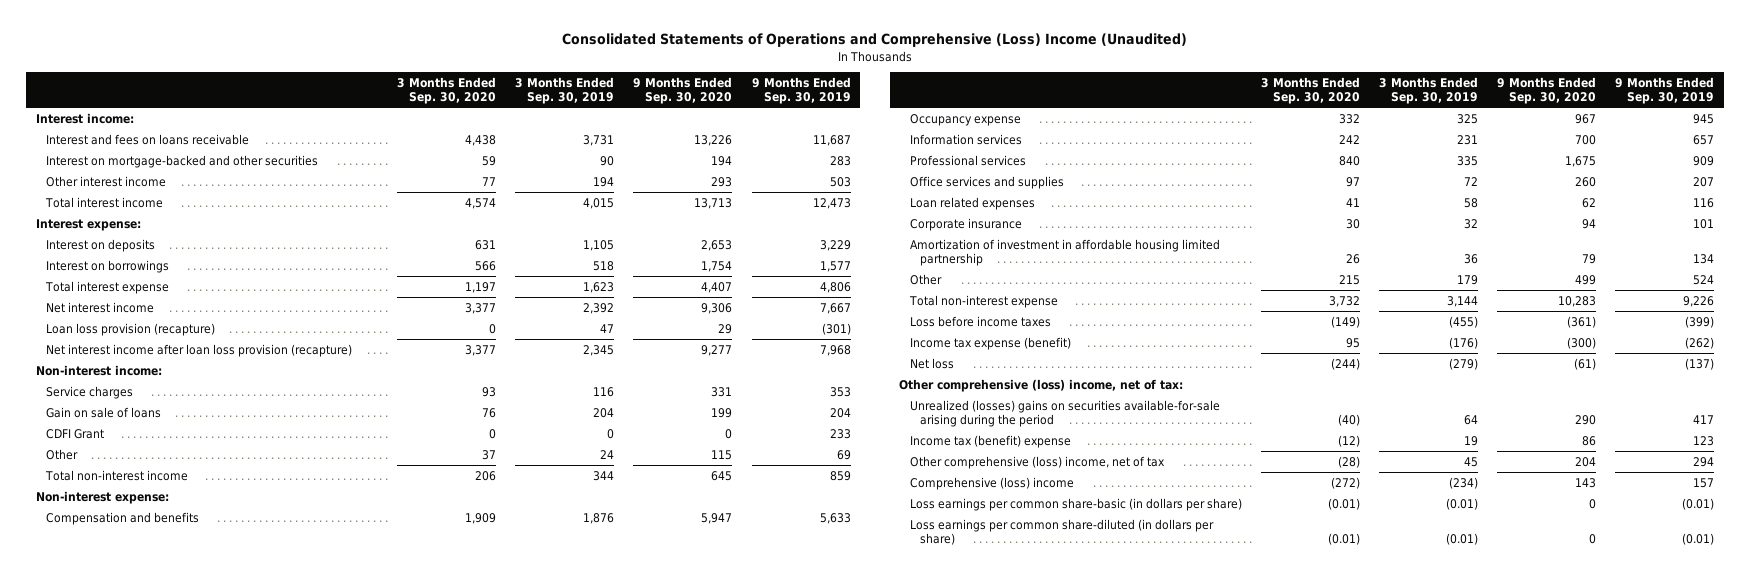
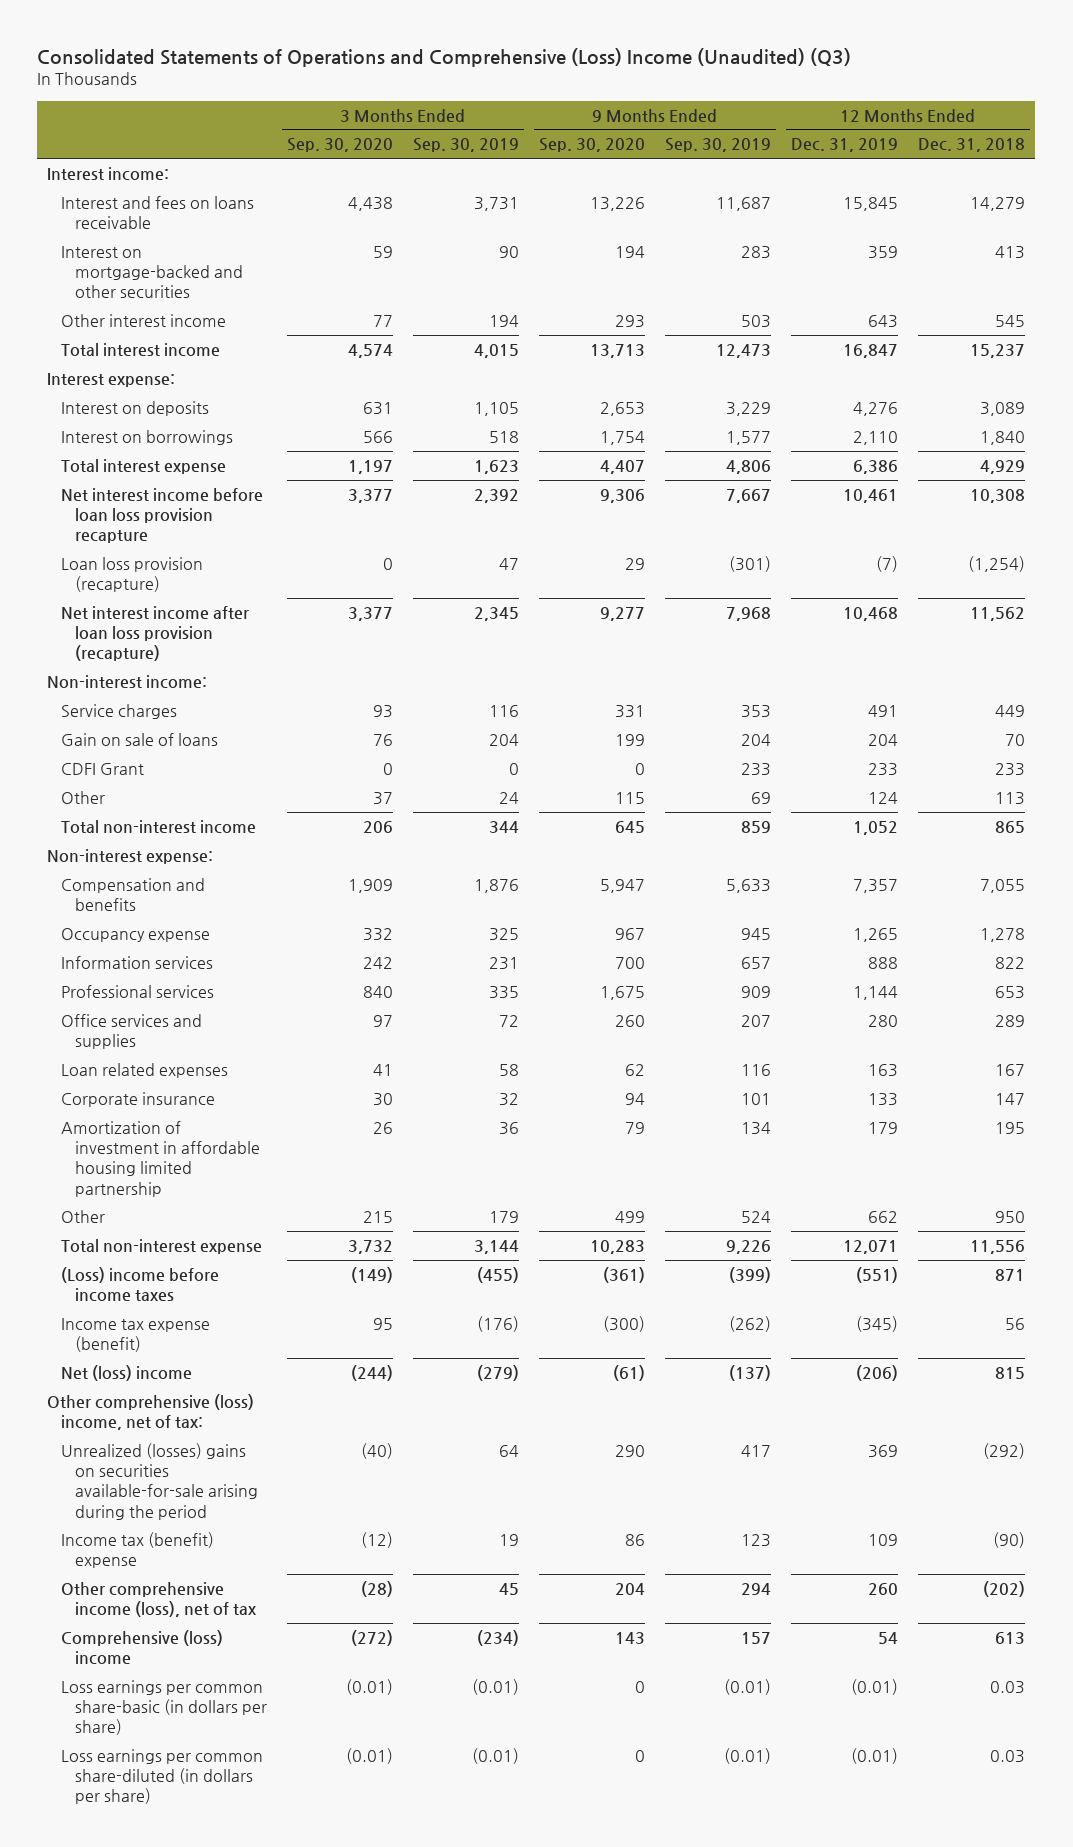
- Consolidated Statements of Operations and Comprehensive (Loss) Income (Unaudited)
+ Consolidated Statements of Operations and Comprehensive (Loss) Income (Unaudited) (Q3)
- | 3 Months Ended Sep. 30, 2020 | 3 Months Ended Sep. 30, 2019 | 9 Months Ended Sep. 30, 2020 | 9 Months Ended Sep. 30, 2019
+ | 3 Months Ended Sep. 30, 2020 | 3 Months Ended Sep. 30, 2019 | 9 Months Ended Sep. 30, 2020 | 9 Months Ended Sep. 30, 2019 | 12 Months Ended Dec. 31, 2019 | 12 Months Ended Dec. 31, 2018
- Net interest income | 3,377 | 2,392 | 9,306 | 7,667
+ Net interest income before loan loss provision recapture | 3,377 | 2,392 | 9,306 | 7,667 | 10,461 | 10,308
- Loss before income taxes | (149) | (455) | (361) | (399)
+ (Loss) income before income taxes | (149) | (455) | (361) | (399) | (551) | 871
- Net loss | (244) | (279) | (61) | (137)
+ Net (loss) income | (244) | (279) | (61) | (137) | (206) | 815
- Other comprehensive (loss) income, net of tax | (28) | 45 | 204 | 294
+ Other comprehensive income (loss), net of tax | (28) | 45 | 204 | 294 | 260 | (202)

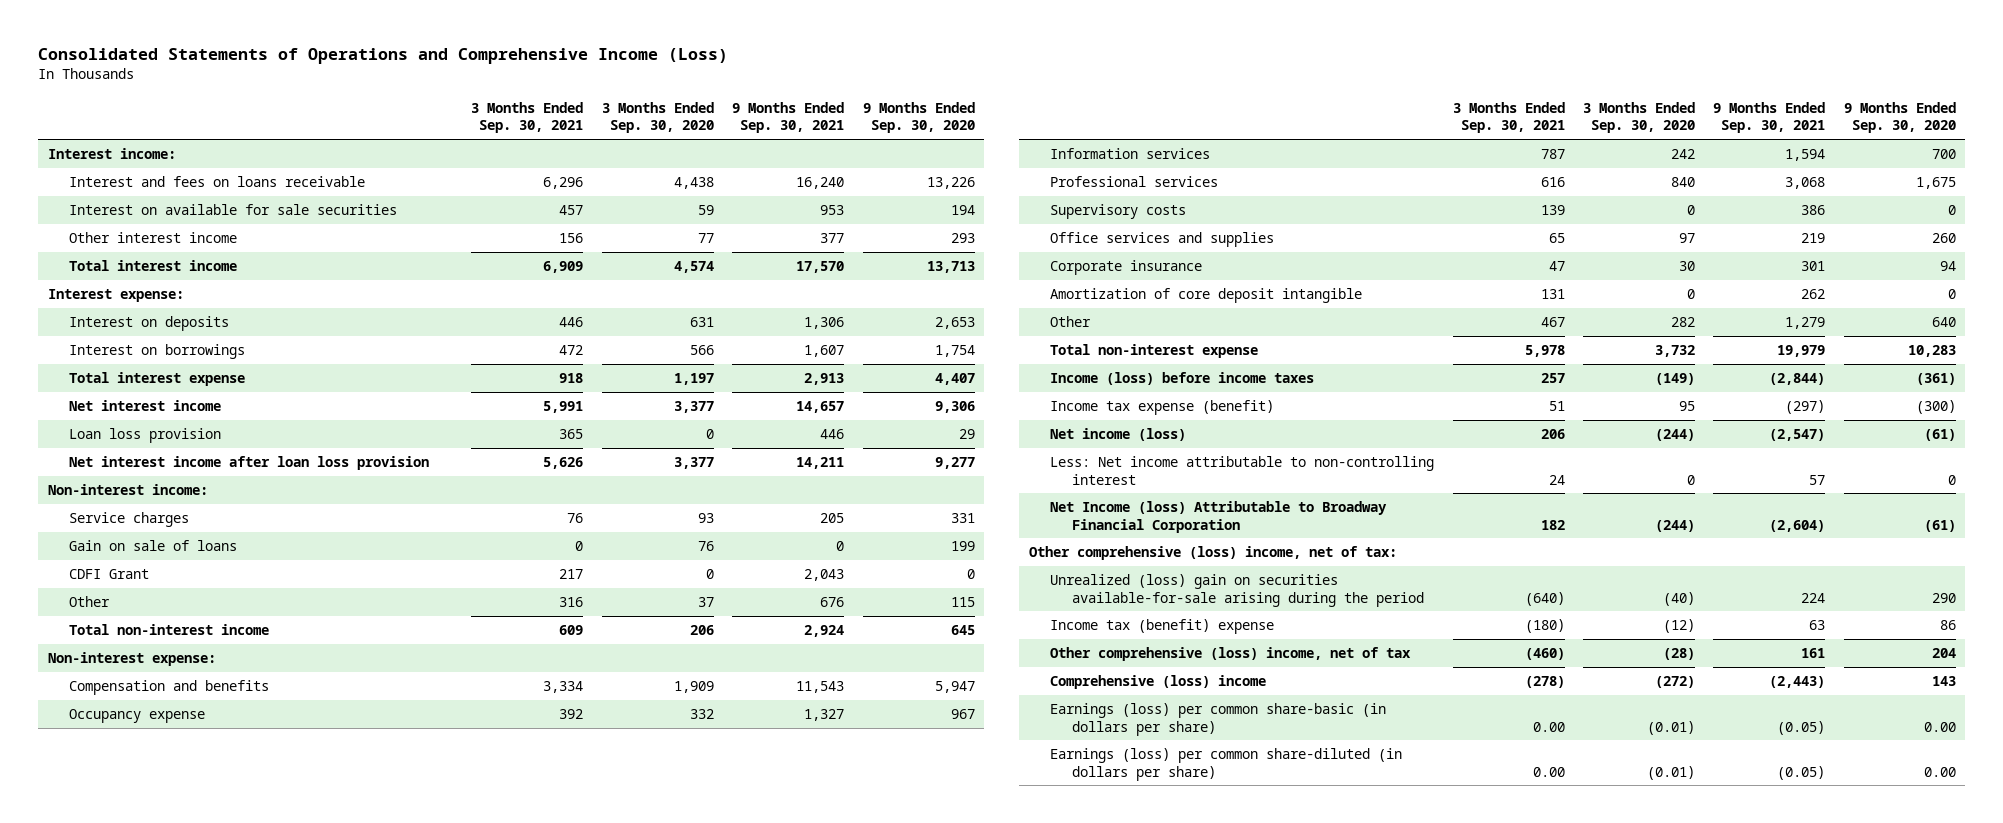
- Consolidated Statements of Operations and Comprehensive (Loss) Income (Unaudited) (Q3)
+ Consolidated Statements of Operations and Comprehensive Income (Loss)
- | 3 Months Ended Sep. 30, 2020 | 3 Months Ended Sep. 30, 2019 | 9 Months Ended Sep. 30, 2020 | 9 Months Ended Sep. 30, 2019 | 12 Months Ended Dec. 31, 2019 | 12 Months Ended Dec. 31, 2018
+ | 3 Months Ended Sep. 30, 2021 | 3 Months Ended Sep. 30, 2020 | 9 Months Ended Sep. 30, 2021 | 9 Months Ended Sep. 30, 2020
- Interest on mortgage-backed and other securities | 59 | 90 | 194 | 283 | 359 | 413
+ Interest on available for sale securities | 457 | 59 | 953 | 194
- Net interest income before loan loss provision recapture | 3,377 | 2,392 | 9,306 | 7,667 | 10,461 | 10,308
- Loan loss provision (recapture) | 0 | 47 | 29 | (301) | (7) | (1,254)
- Net interest income after loan loss provision (recapture) | 3,377 | 2,345 | 9,277 | 7,968 | 10,468 | 11,562
+ Net interest income | 5,991 | 3,377 | 14,657 | 9,306
+ Loan loss provision | 365 | 0 | 446 | 29
+ Net interest income after loan loss provision | 5,626 | 3,377 | 14,211 | 9,277
+ Supervisory costs | 139 | 0 | 386 | 0
- Loan related expenses | 41 | 58 | 62 | 116 | 163 | 167
- Amortization of investment in affordable housing limited partnership | 26 | 36 | 79 | 134 | 179 | 195
- Other | 215 | 179 | 499 | 524 | 662 | 950
+ Amortization of core deposit intangible | 131 | 0 | 262 | 0
+ Other | 467 | 282 | 1,279 | 640
- (Loss) income before income taxes | (149) | (455) | (361) | (399) | (551) | 871
+ Income (loss) before income taxes | 257 | (149) | (2,844) | (361)
- Net (loss) income | (244) | (279) | (61) | (137) | (206) | 815
+ Net income (loss) | 206 | (244) | (2,547) | (61)
+ Less: Net income attributable to non-controlling interest | 24 | 0 | 57 | 0
+ Net Income (loss) Attributable to Broadway Financial Corporation | 182 | (244) | (2,604) | (61)
- Unrealized (losses) gains on securities available-for-sale arising during the period | (40) | 64 | 290 | 417 | 369 | (292)
+ Unrealized (loss) gain on securities available-for-sale arising during the period | (640) | (40) | 224 | 290
- Other comprehensive income (loss), net of tax | (28) | 45 | 204 | 294 | 260 | (202)
+ Other comprehensive (loss) income, net of tax | (460) | (28) | 161 | 204
- Loss earnings per common share-basic (in dollars per share) | (0.01) | (0.01) | 0 | (0.01) | (0.01) | 0.03
- Loss earnings per common share-diluted (in dollars per share) | (0.01) | (0.01) | 0 | (0.01) | (0.01) | 0.03
+ Earnings (loss) per common share-basic (in dollars per share) | 0.00 | (0.01) | (0.05) | 0.00
+ Earnings (loss) per common share-diluted (in dollars per share) | 0.00 | (0.01) | (0.05) | 0.00

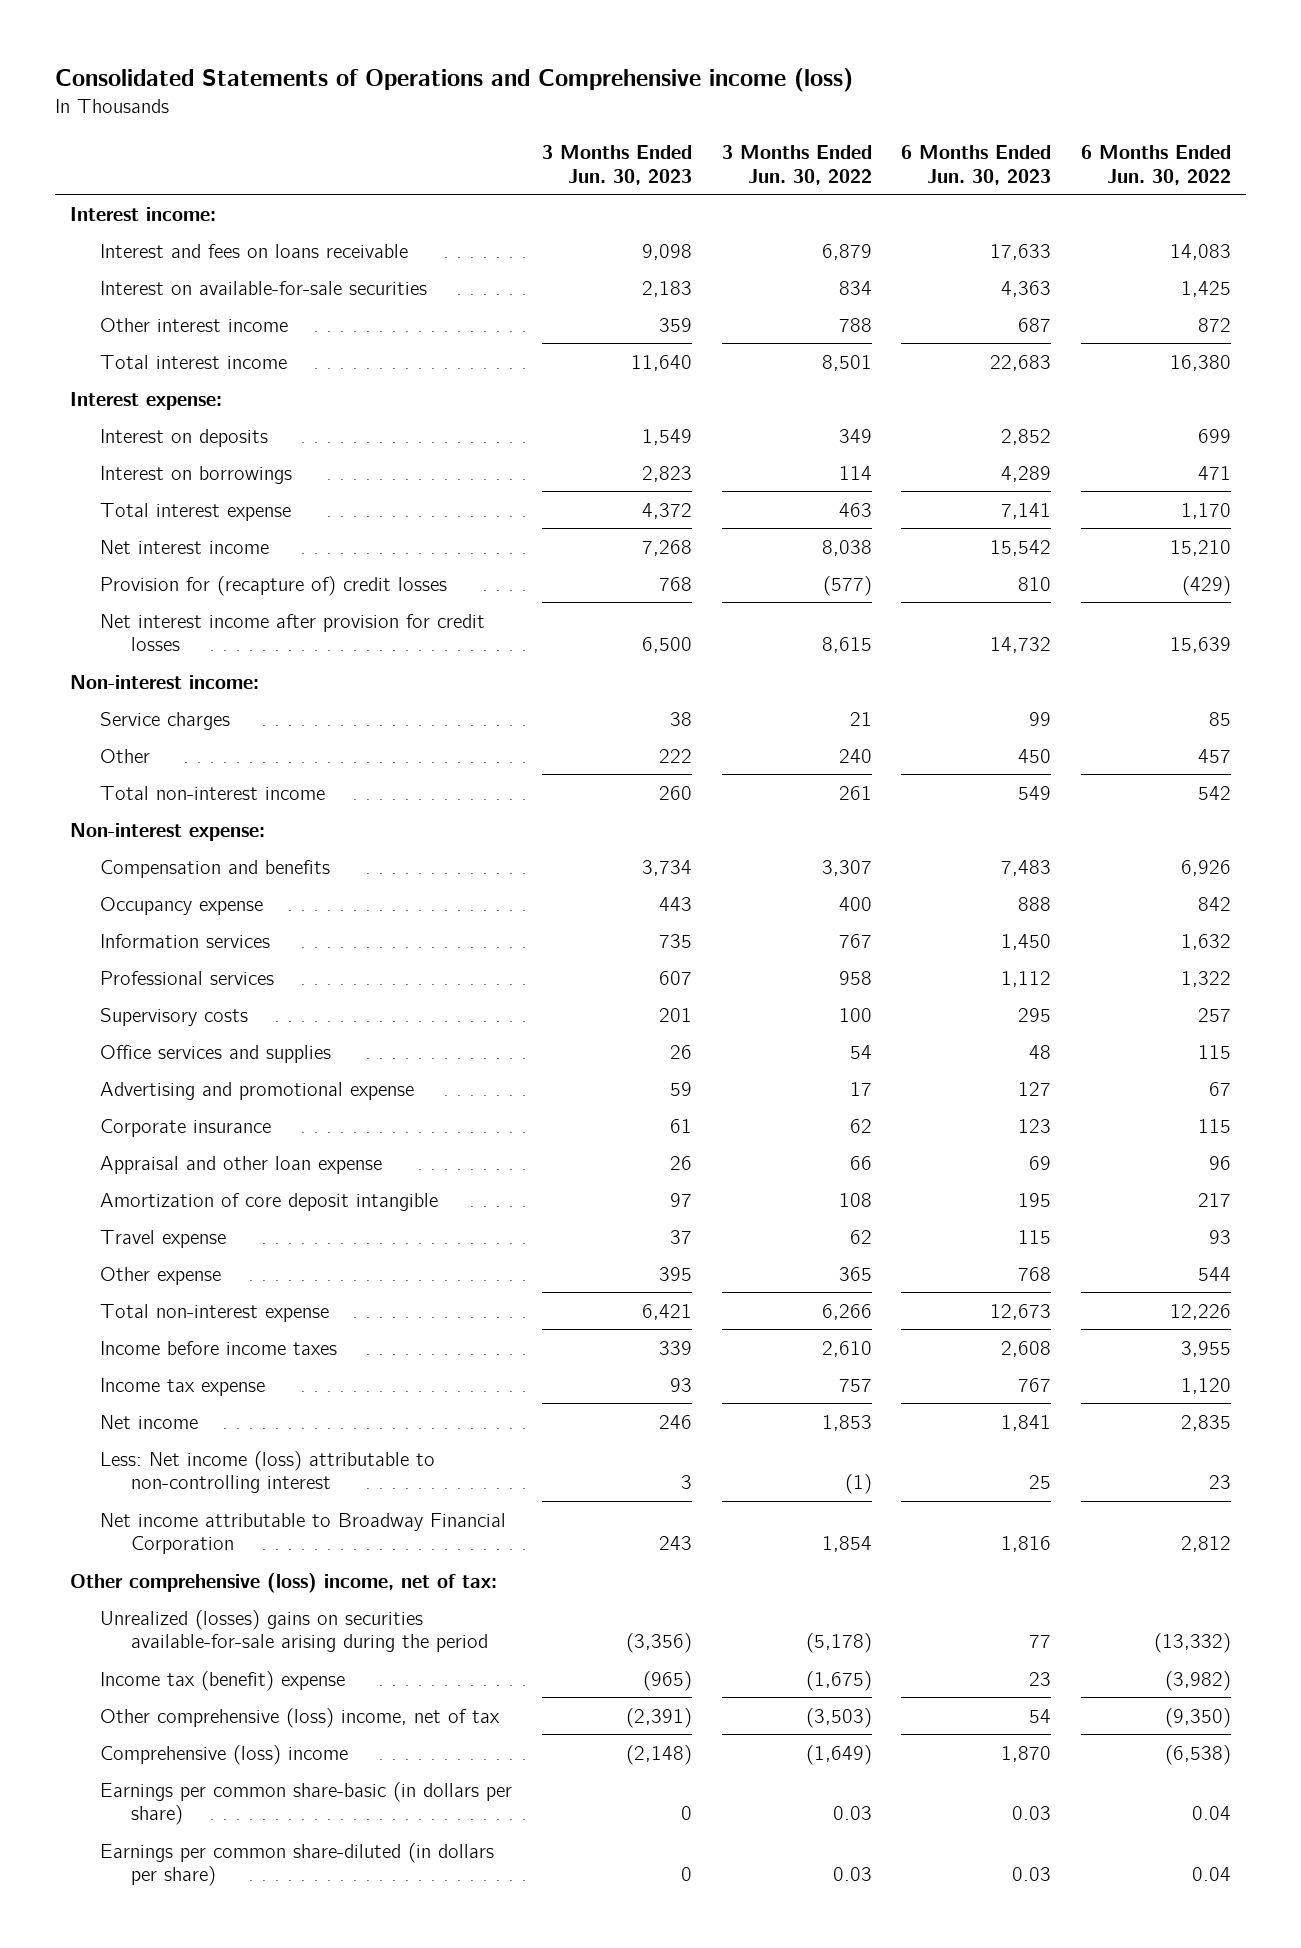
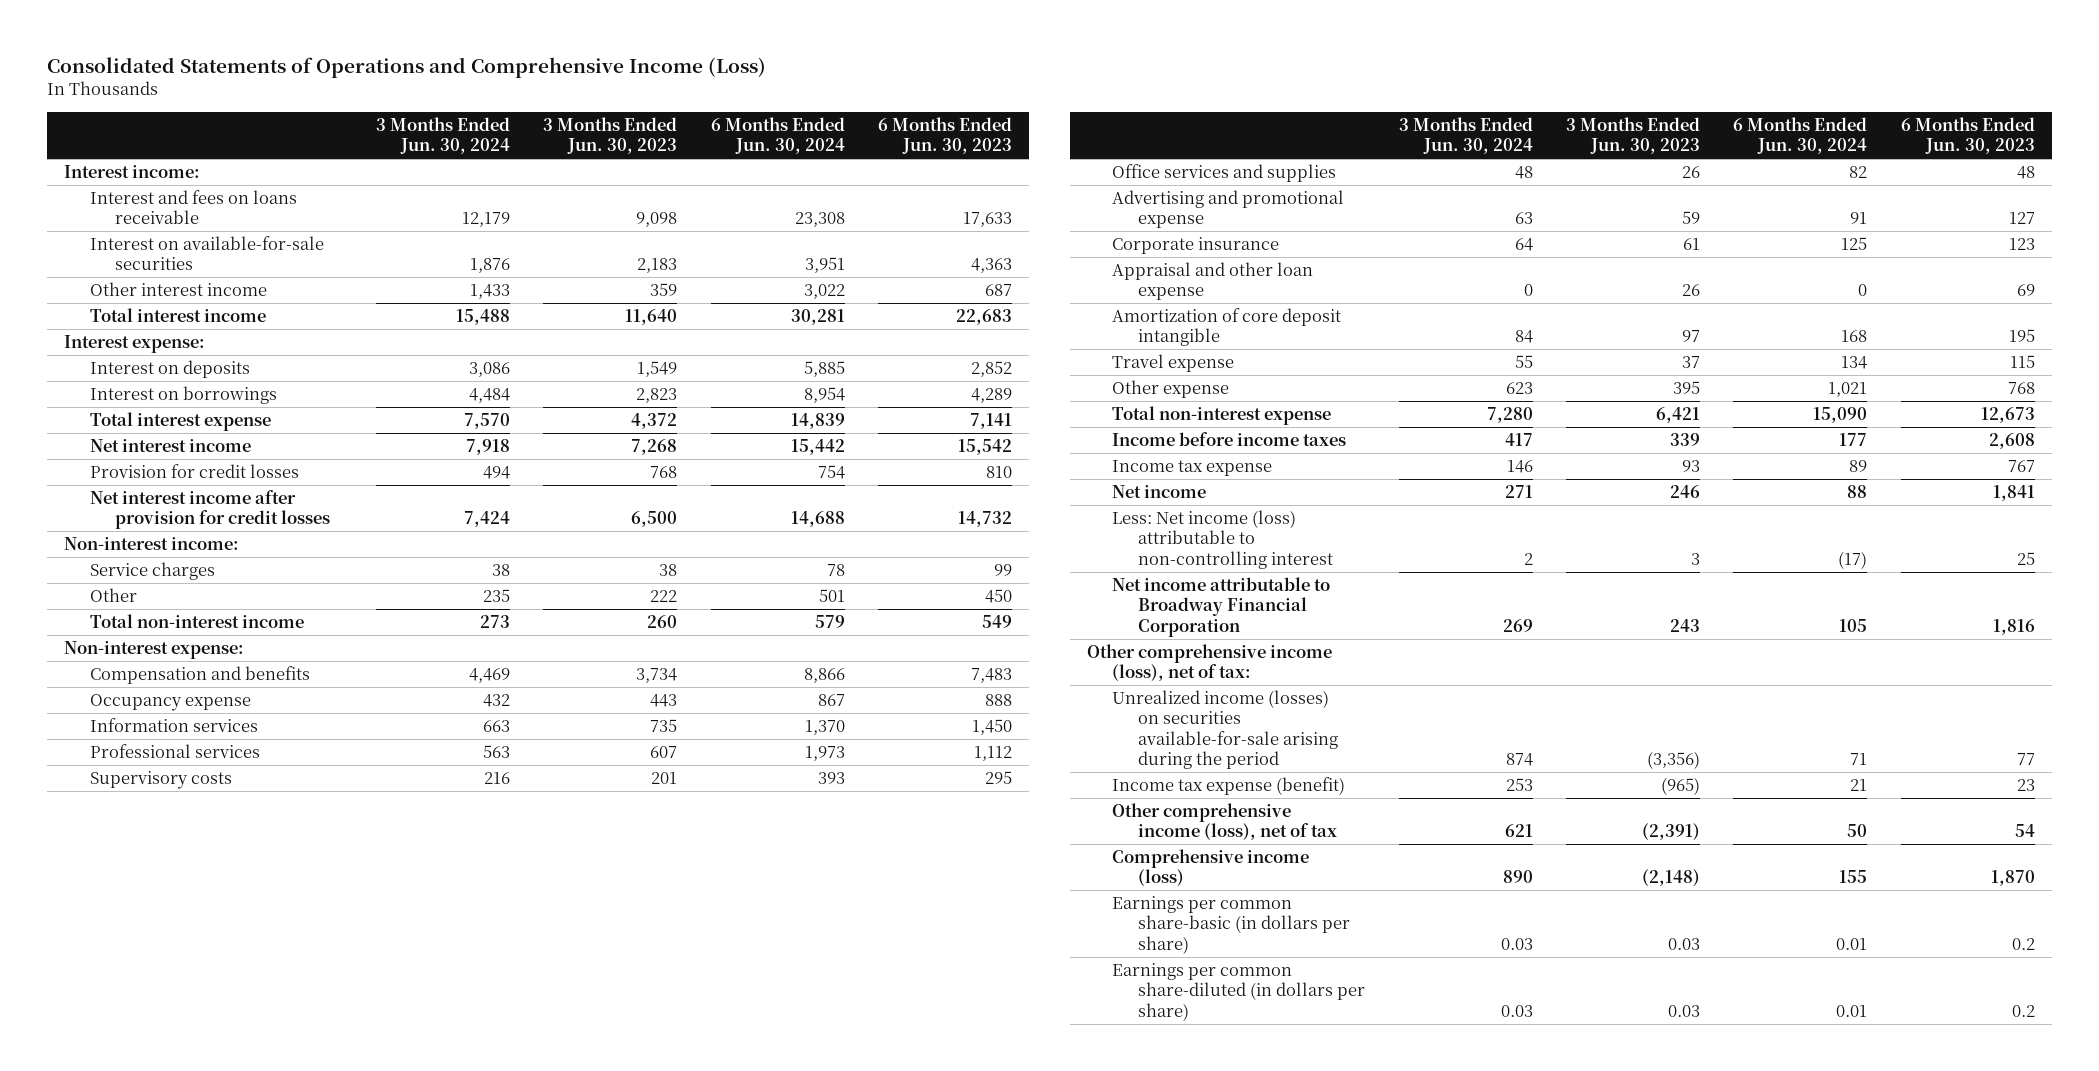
- Consolidated Statements of Operations and Comprehensive income (loss)
+ Consolidated Statements of Operations and Comprehensive Income (Loss)
- | 3 Months Ended Jun. 30, 2023 | 3 Months Ended Jun. 30, 2022 | 6 Months Ended Jun. 30, 2023 | 6 Months Ended Jun. 30, 2022
+ | 3 Months Ended Jun. 30, 2024 | 3 Months Ended Jun. 30, 2023 | 6 Months Ended Jun. 30, 2024 | 6 Months Ended Jun. 30, 2023
- Provision for (recapture of) credit losses | 768 | (577) | 810 | (429)
+ Provision for credit losses | 494 | 768 | 754 | 810
- Other comprehensive (loss) income, net of tax:
- Unrealized (losses) gains on securities available-for-sale arising during the period | (3,356) | (5,178) | 77 | (13,332)
- Income tax (benefit) expense | (965) | (1,675) | 23 | (3,982)
- Other comprehensive (loss) income, net of tax | (2,391) | (3,503) | 54 | (9,350)
- Comprehensive (loss) income | (2,148) | (1,649) | 1,870 | (6,538)
- Earnings per common share-basic (in dollars per share) | 0 | 0.03 | 0.03 | 0.04
- Earnings per common share-diluted (in dollars per share) | 0 | 0.03 | 0.03 | 0.04
+ Other comprehensive income (loss), net of tax:
+ Unrealized income (losses) on securities available-for-sale arising during the period | 874 | (3,356) | 71 | 77
+ Income tax expense (benefit) | 253 | (965) | 21 | 23
+ Other comprehensive income (loss), net of tax | 621 | (2,391) | 50 | 54
+ Comprehensive income (loss) | 890 | (2,148) | 155 | 1,870
+ Earnings per common share-basic (in dollars per share) | 0.03 | 0.03 | 0.01 | 0.2
+ Earnings per common share-diluted (in dollars per share) | 0.03 | 0.03 | 0.01 | 0.2

